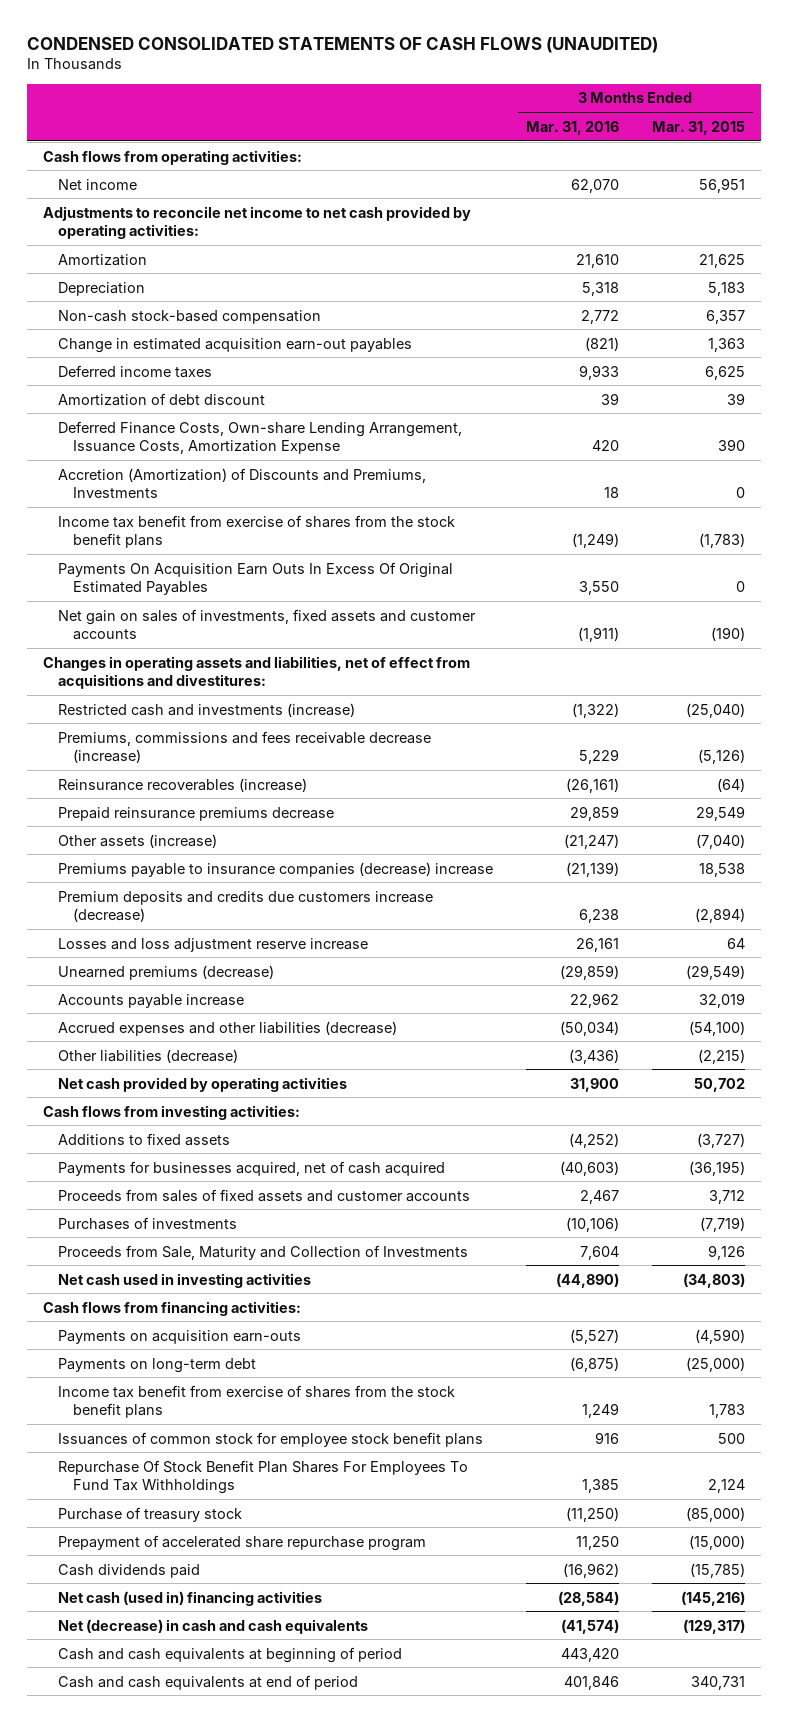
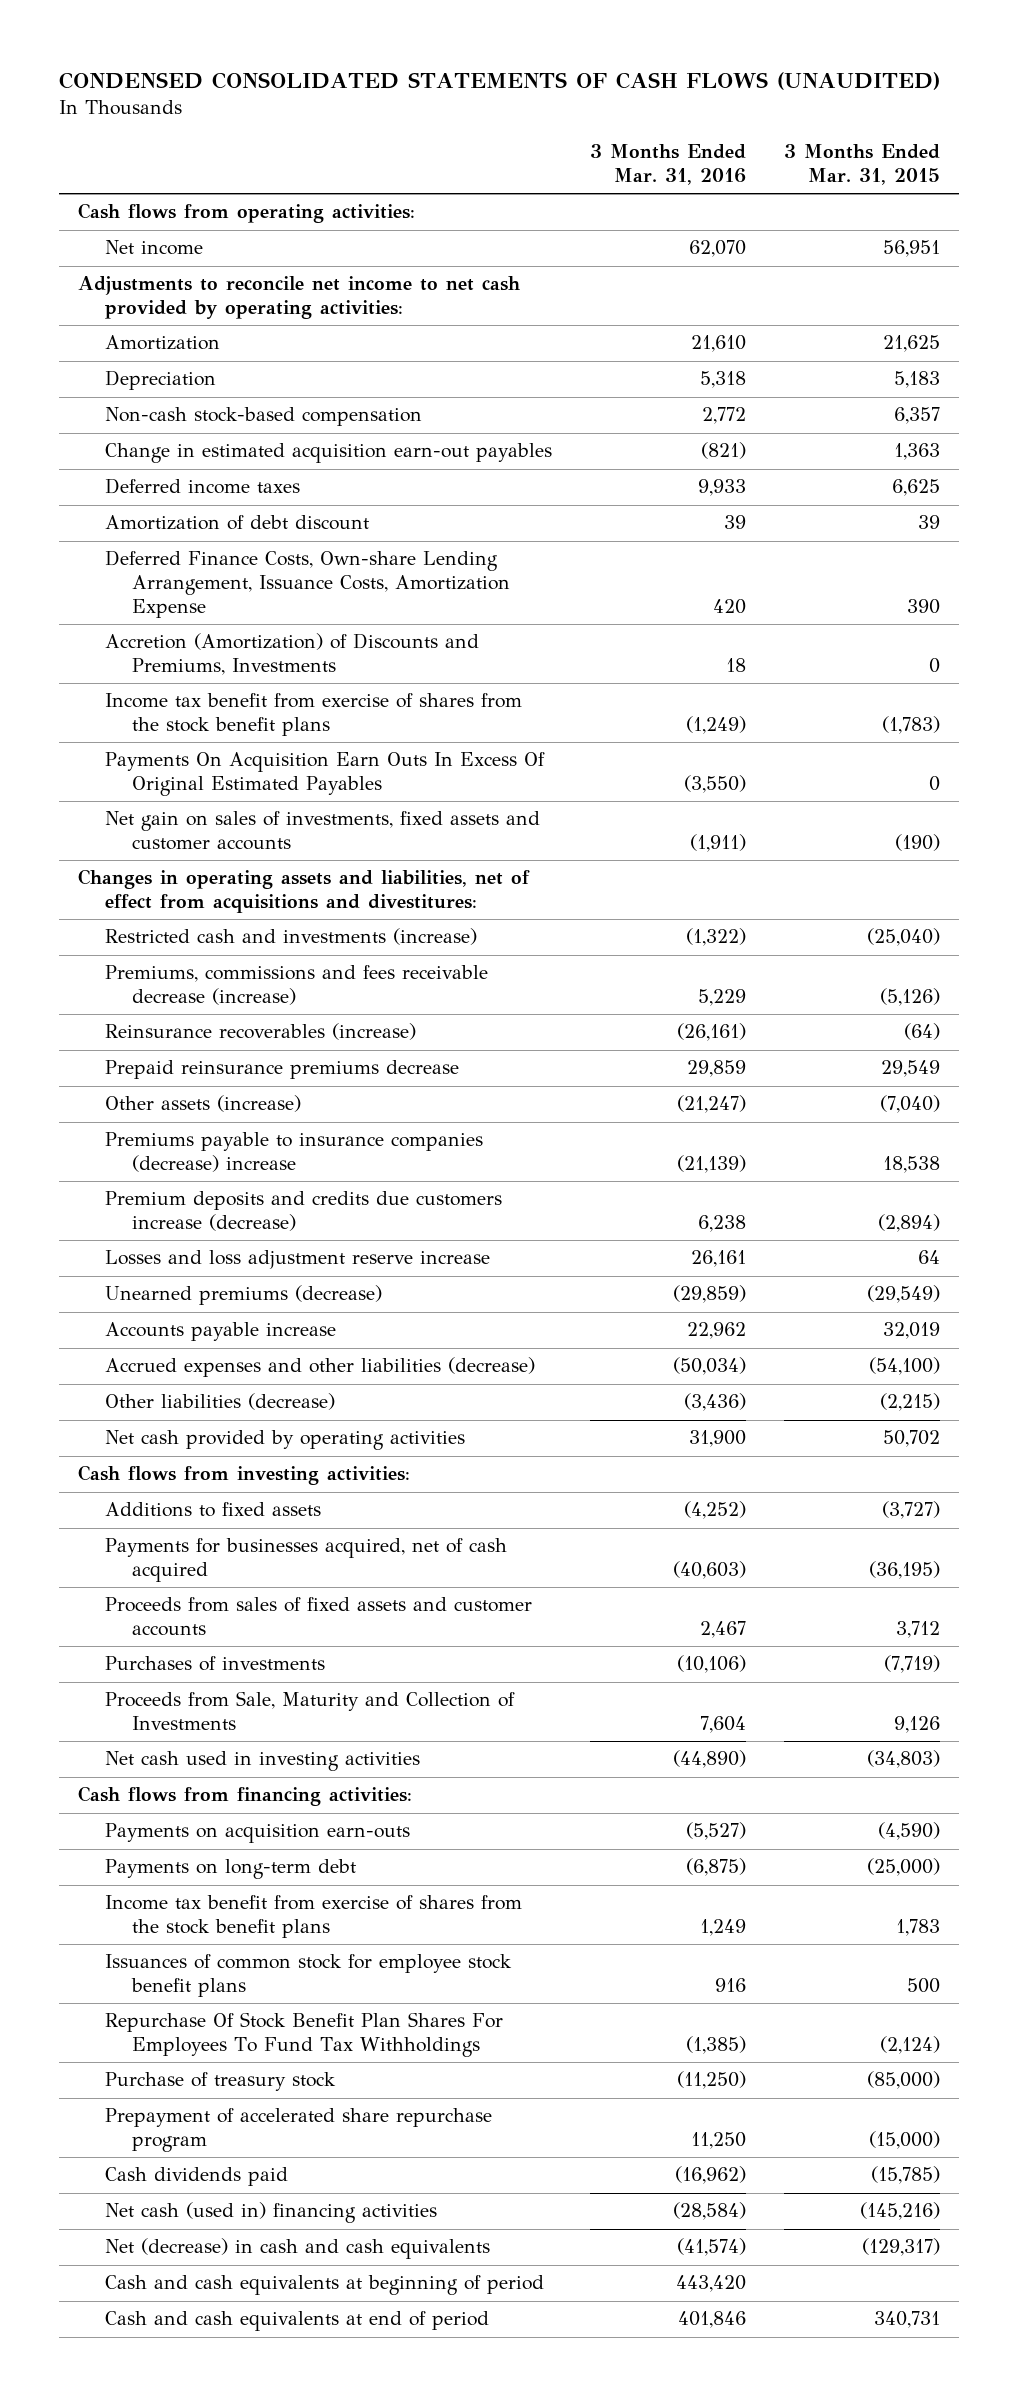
- Payments On Acquisition Earn Outs In Excess Of Original Estimated Payables | 3,550 | 0
+ Payments On Acquisition Earn Outs In Excess Of Original Estimated Payables | (3,550) | 0
- Repurchase Of Stock Benefit Plan Shares For Employees To Fund Tax Withholdings | 1,385 | 2,124
+ Repurchase Of Stock Benefit Plan Shares For Employees To Fund Tax Withholdings | (1,385) | (2,124)

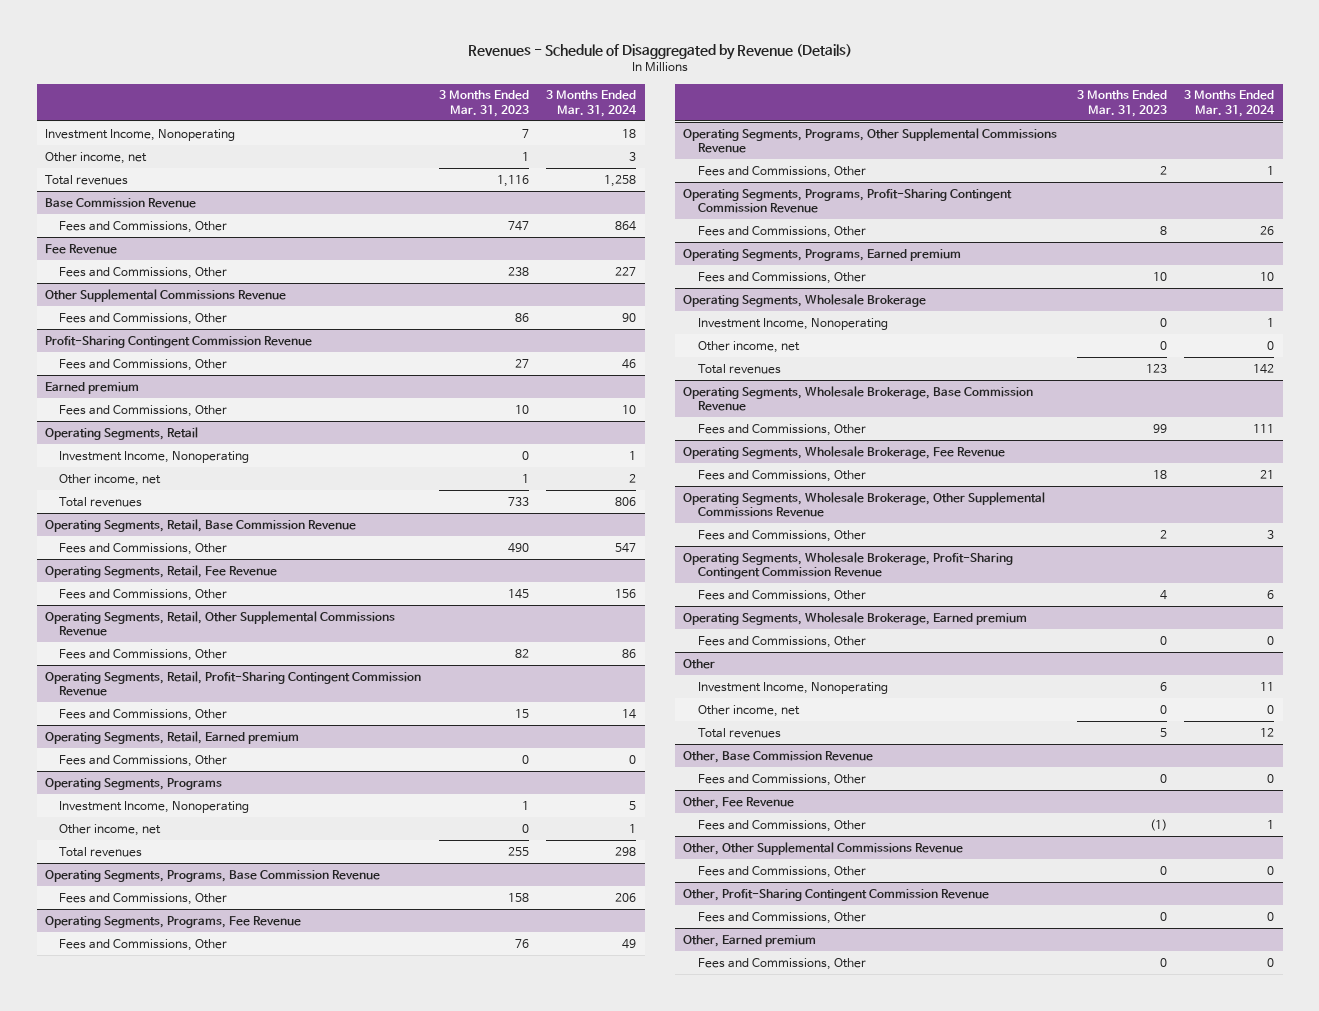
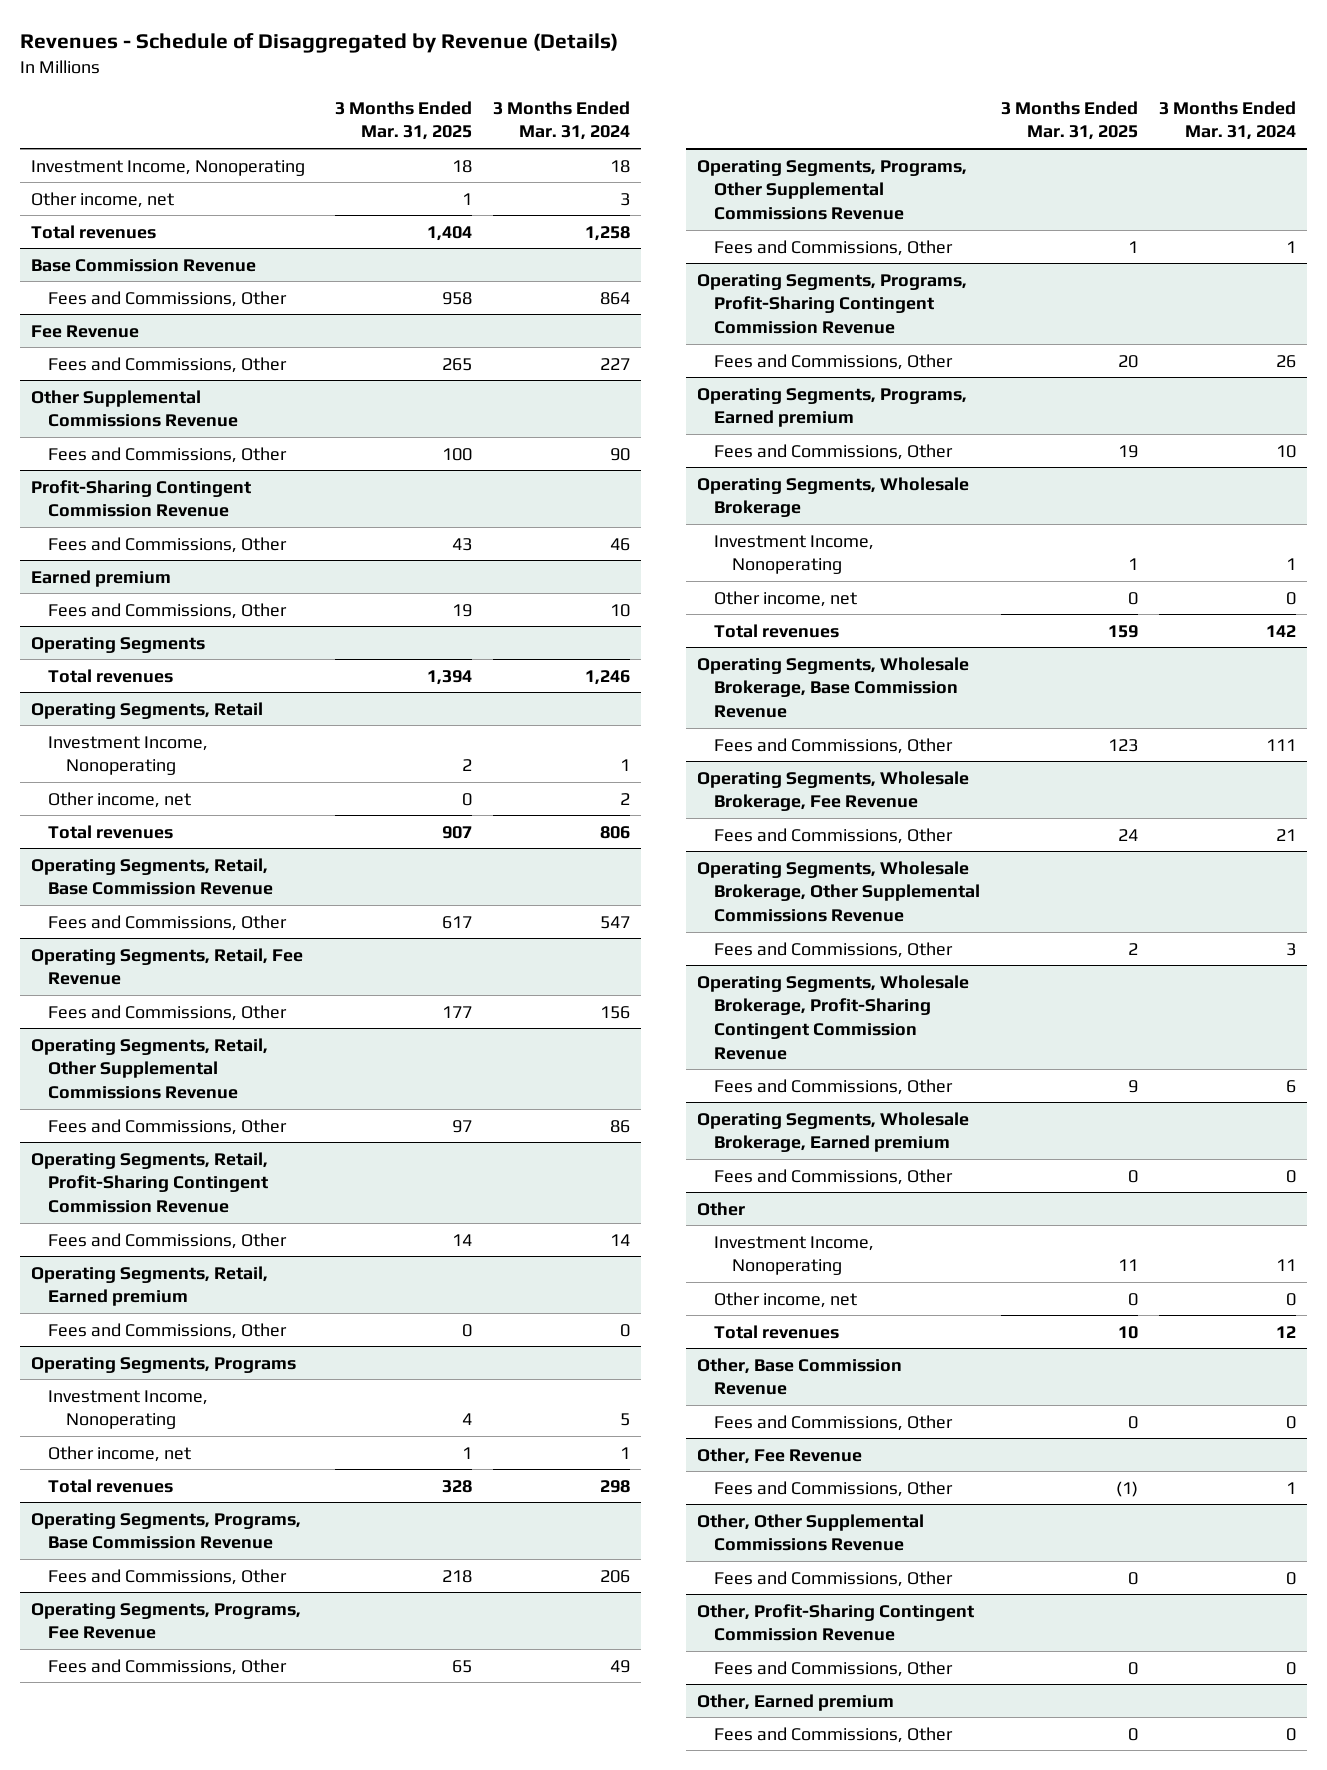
- | 3 Months Ended Mar. 31, 2023 | 3 Months Ended Mar. 31, 2024
+ | 3 Months Ended Mar. 31, 2025 | 3 Months Ended Mar. 31, 2024
+ Operating Segments
+ Total revenues | 1,394 | 1,246

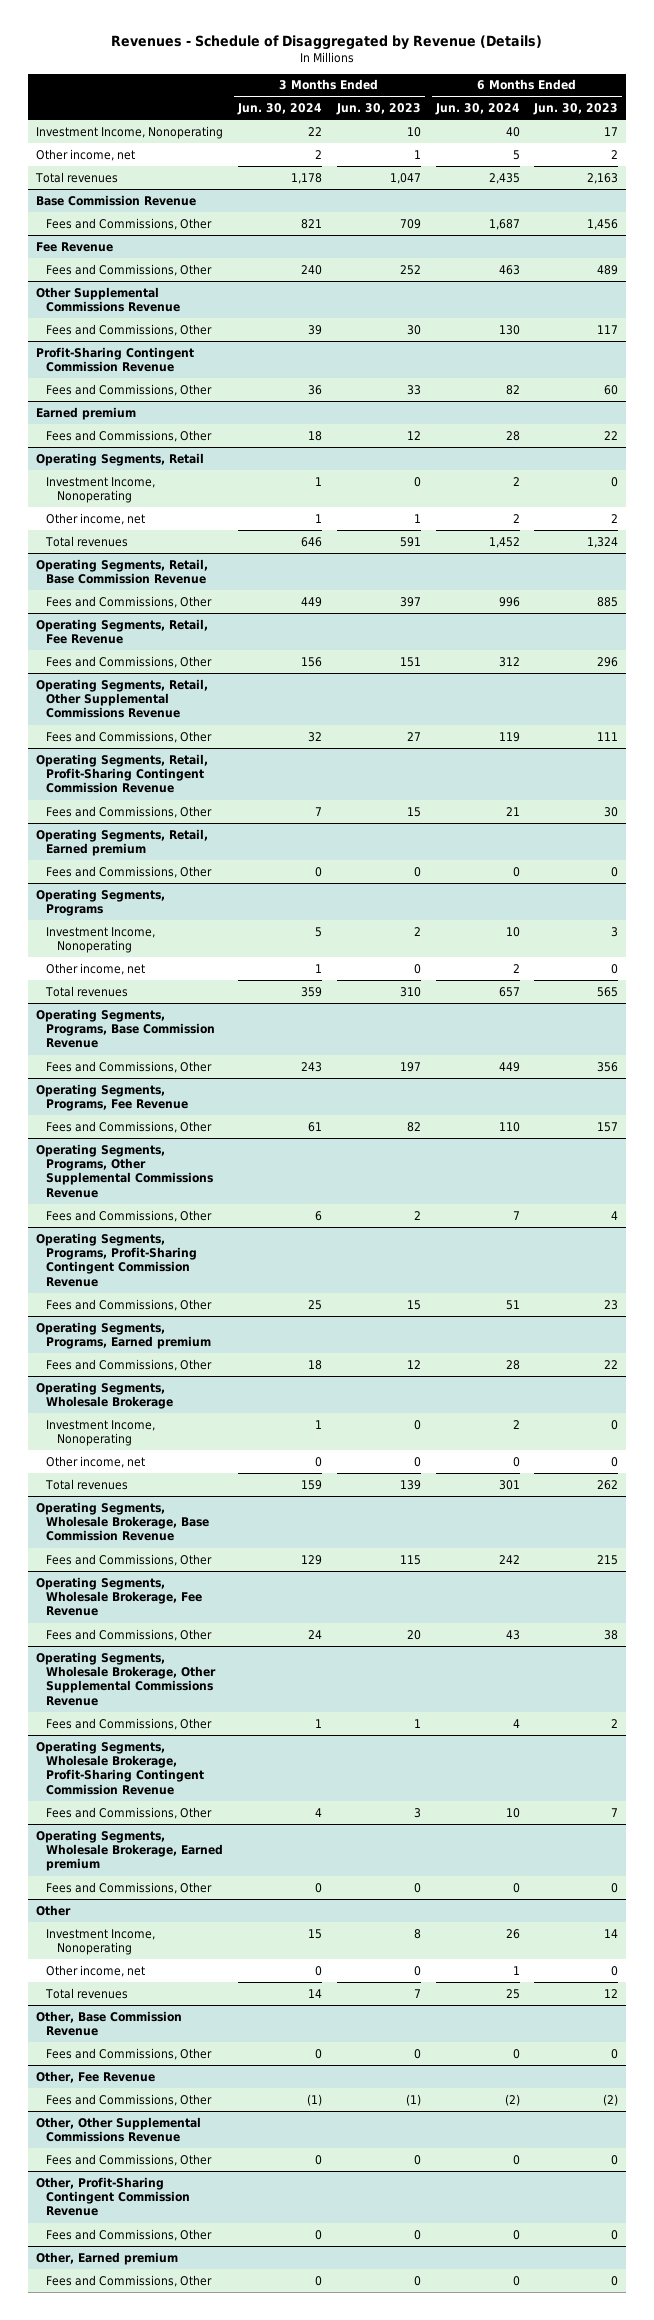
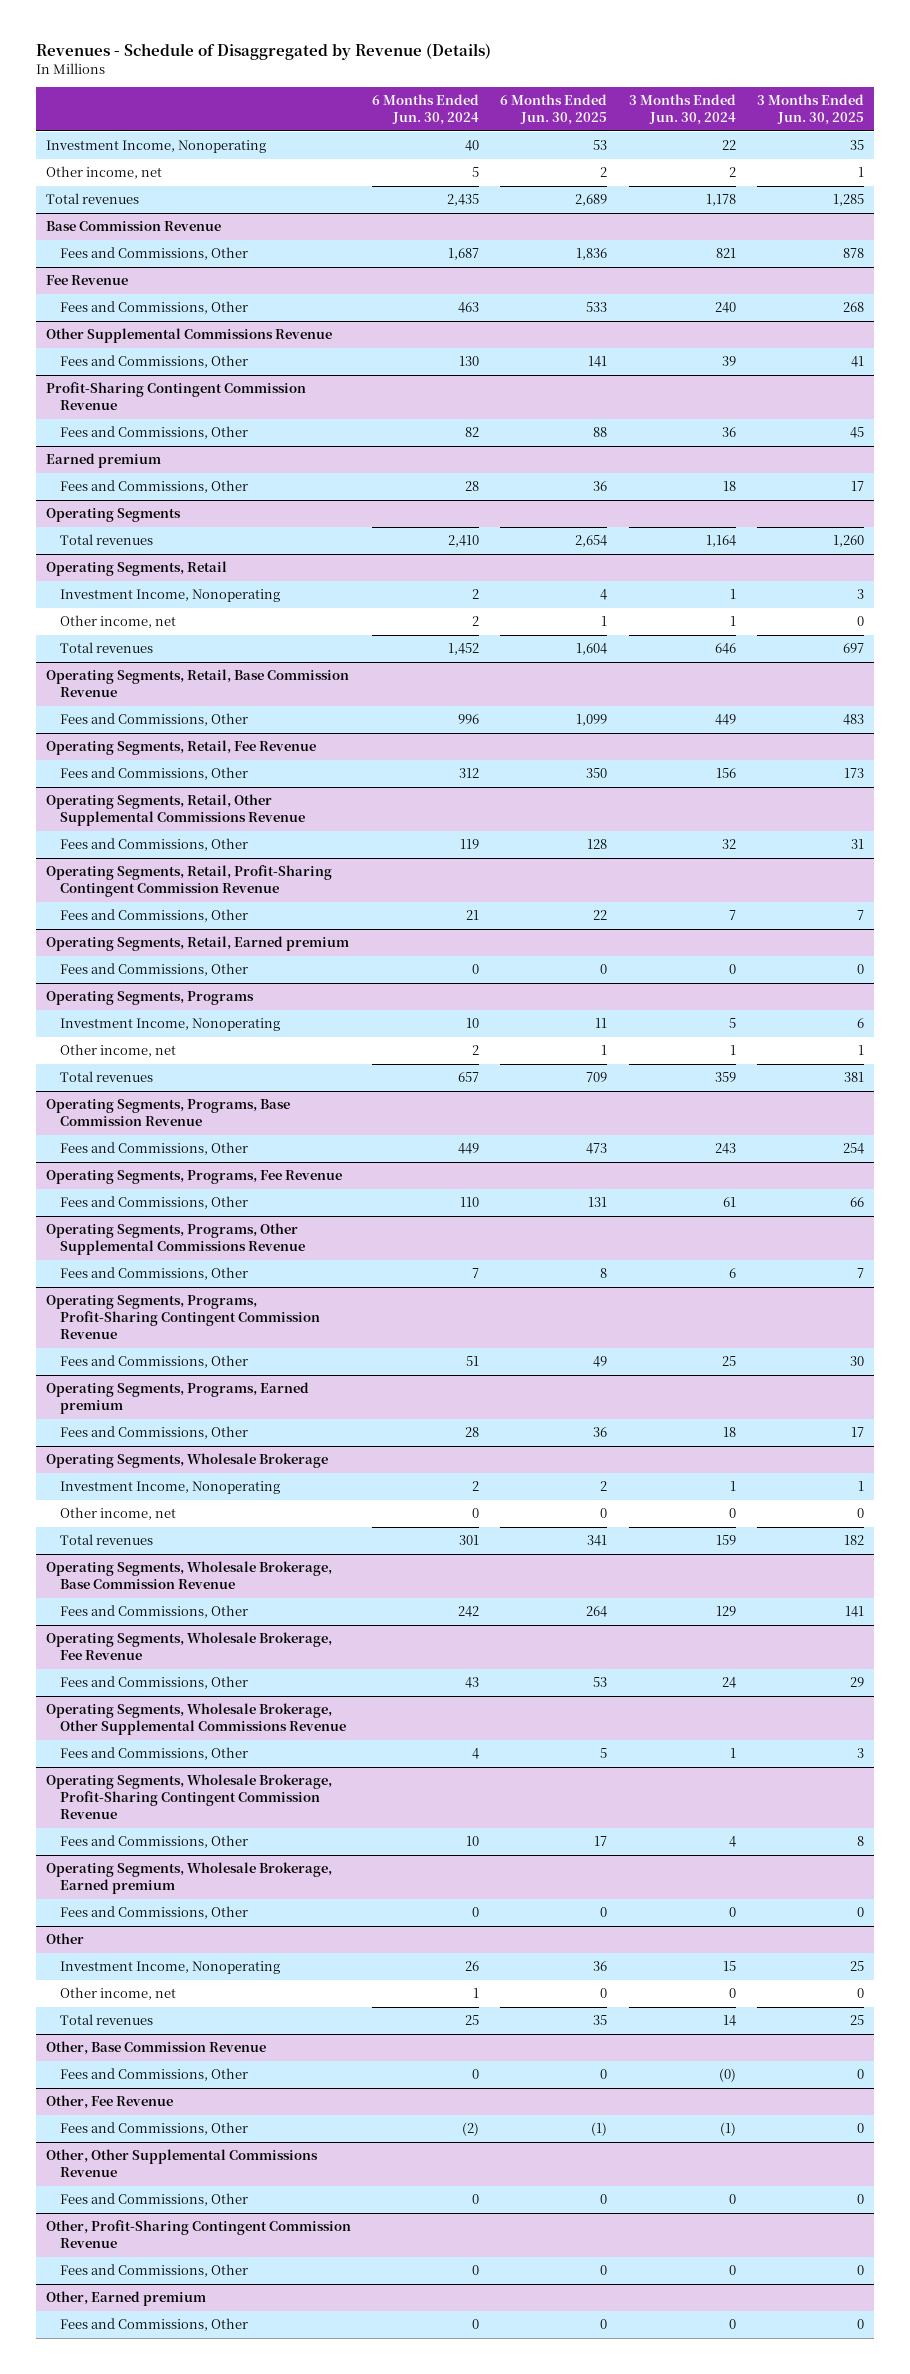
- | 3 Months Ended Jun. 30, 2024 | 3 Months Ended Jun. 30, 2023 | 6 Months Ended Jun. 30, 2024 | 6 Months Ended Jun. 30, 2023
+ | 6 Months Ended Jun. 30, 2024 | 6 Months Ended Jun. 30, 2025 | 3 Months Ended Jun. 30, 2024 | 3 Months Ended Jun. 30, 2025
+ Operating Segments
+ Total revenues | 2,410 | 2,654 | 1,164 | 1,260
@ Other, Base Commission Revenue
- Fees and Commissions, Other | 0 | 0 | 0 | 0
+ Fees and Commissions, Other | 0 | 0 | (0) | 0

